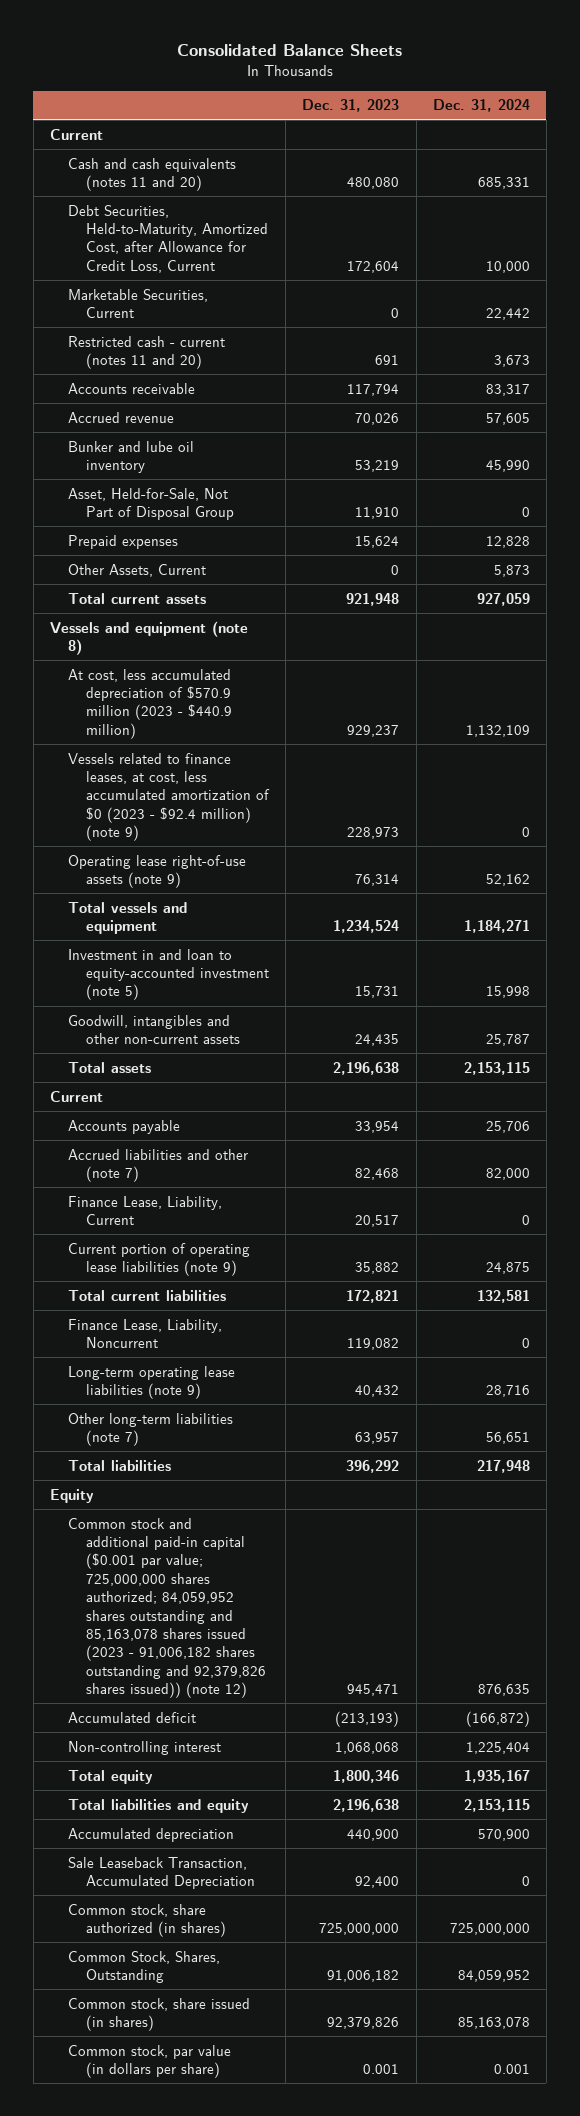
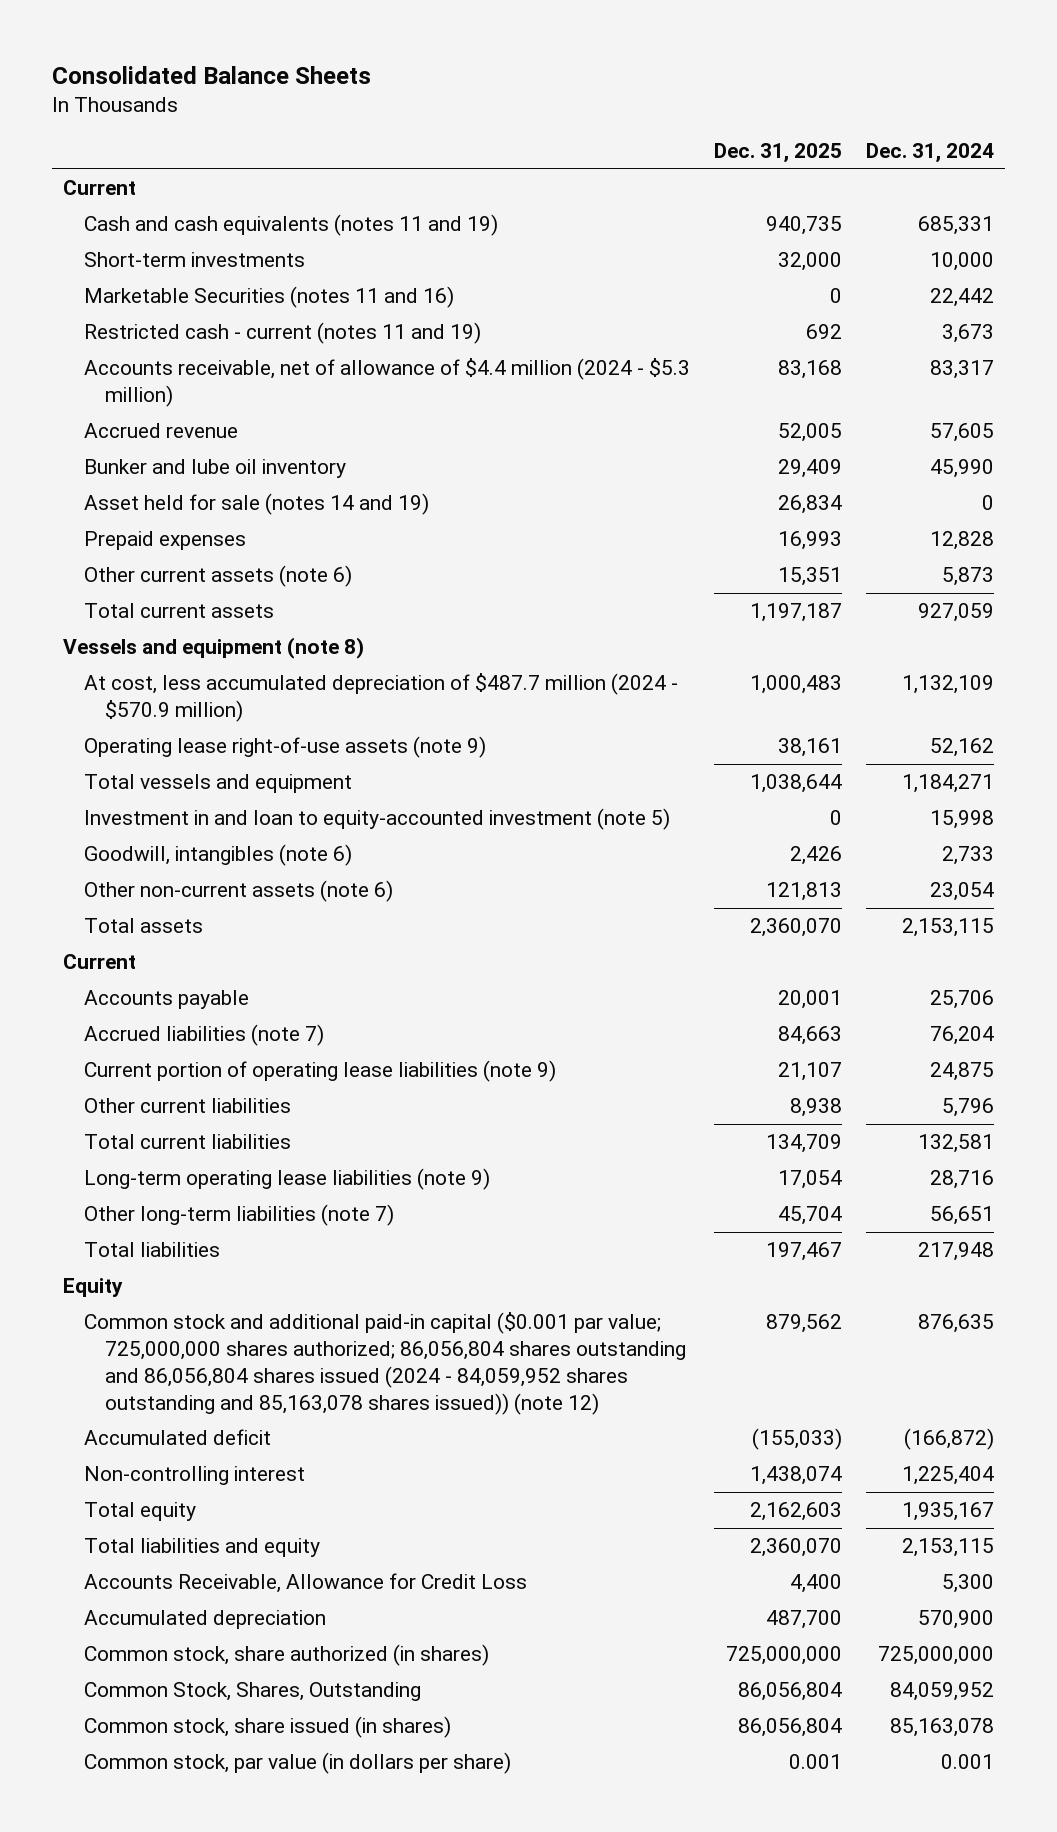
- | Dec. 31, 2023 | Dec. 31, 2024
+ | Dec. 31, 2025 | Dec. 31, 2024
- Cash and cash equivalents (notes 11 and 20) | 480,080 | 685,331
- Debt Securities, Held-to-Maturity, Amortized Cost, after Allowance for Credit Loss, Current | 172,604 | 10,000
- Marketable Securities, Current | 0 | 22,442
- Restricted cash - current (notes 11 and 20) | 691 | 3,673
- Accounts receivable | 117,794 | 83,317
+ Cash and cash equivalents (notes 11 and 19) | 940,735 | 685,331
+ Short-term investments | 32,000 | 10,000
+ Marketable Securities (notes 11 and 16) | 0 | 22,442
+ Restricted cash - current (notes 11 and 19) | 692 | 3,673
+ Accounts receivable, net of allowance of $4.4 million (2024 - $5.3 million) | 83,168 | 83,317
- Asset, Held-for-Sale, Not Part of Disposal Group | 11,910 | 0
+ Asset held for sale (notes 14 and 19) | 26,834 | 0
- Other Assets, Current | 0 | 5,873
+ Other current assets (note 6) | 15,351 | 5,873
- At cost, less accumulated depreciation of $570.9 million (2023 - $440.9 million) | 929,237 | 1,132,109
- Vessels related to finance leases, at cost, less accumulated amortization of $0 (2023 - $92.4 million) (note 9) | 228,973 | 0
+ At cost, less accumulated depreciation of $487.7 million (2024 - $570.9 million) | 1,000,483 | 1,132,109
- Goodwill, intangibles and other non-current assets | 24,435 | 25,787
+ Goodwill, intangibles (note 6) | 2,426 | 2,733
+ Other non-current assets (note 6) | 121,813 | 23,054
- Accrued liabilities and other (note 7) | 82,468 | 82,000
- Finance Lease, Liability, Current | 20,517 | 0
+ Accrued liabilities (note 7) | 84,663 | 76,204
+ Other current liabilities | 8,938 | 5,796
- Finance Lease, Liability, Noncurrent | 119,082 | 0
- Common stock and additional paid-in capital ($0.001 par value; 725,000,000 shares authorized; 84,059,952 shares outstanding and 85,163,078 shares issued (2023 - 91,006,182 shares outstanding and 92,379,826 shares issued)) (note 12) | 945,471 | 876,635
+ Common stock and additional paid-in capital ($0.001 par value; 725,000,000 shares authorized; 86,056,804 shares outstanding and 86,056,804 shares issued (2024 - 84,059,952 shares outstanding and 85,163,078 shares issued)) (note 12) | 879,562 | 876,635
+ Accounts Receivable, Allowance for Credit Loss | 4,400 | 5,300
- Sale Leaseback Transaction, Accumulated Depreciation | 92,400 | 0

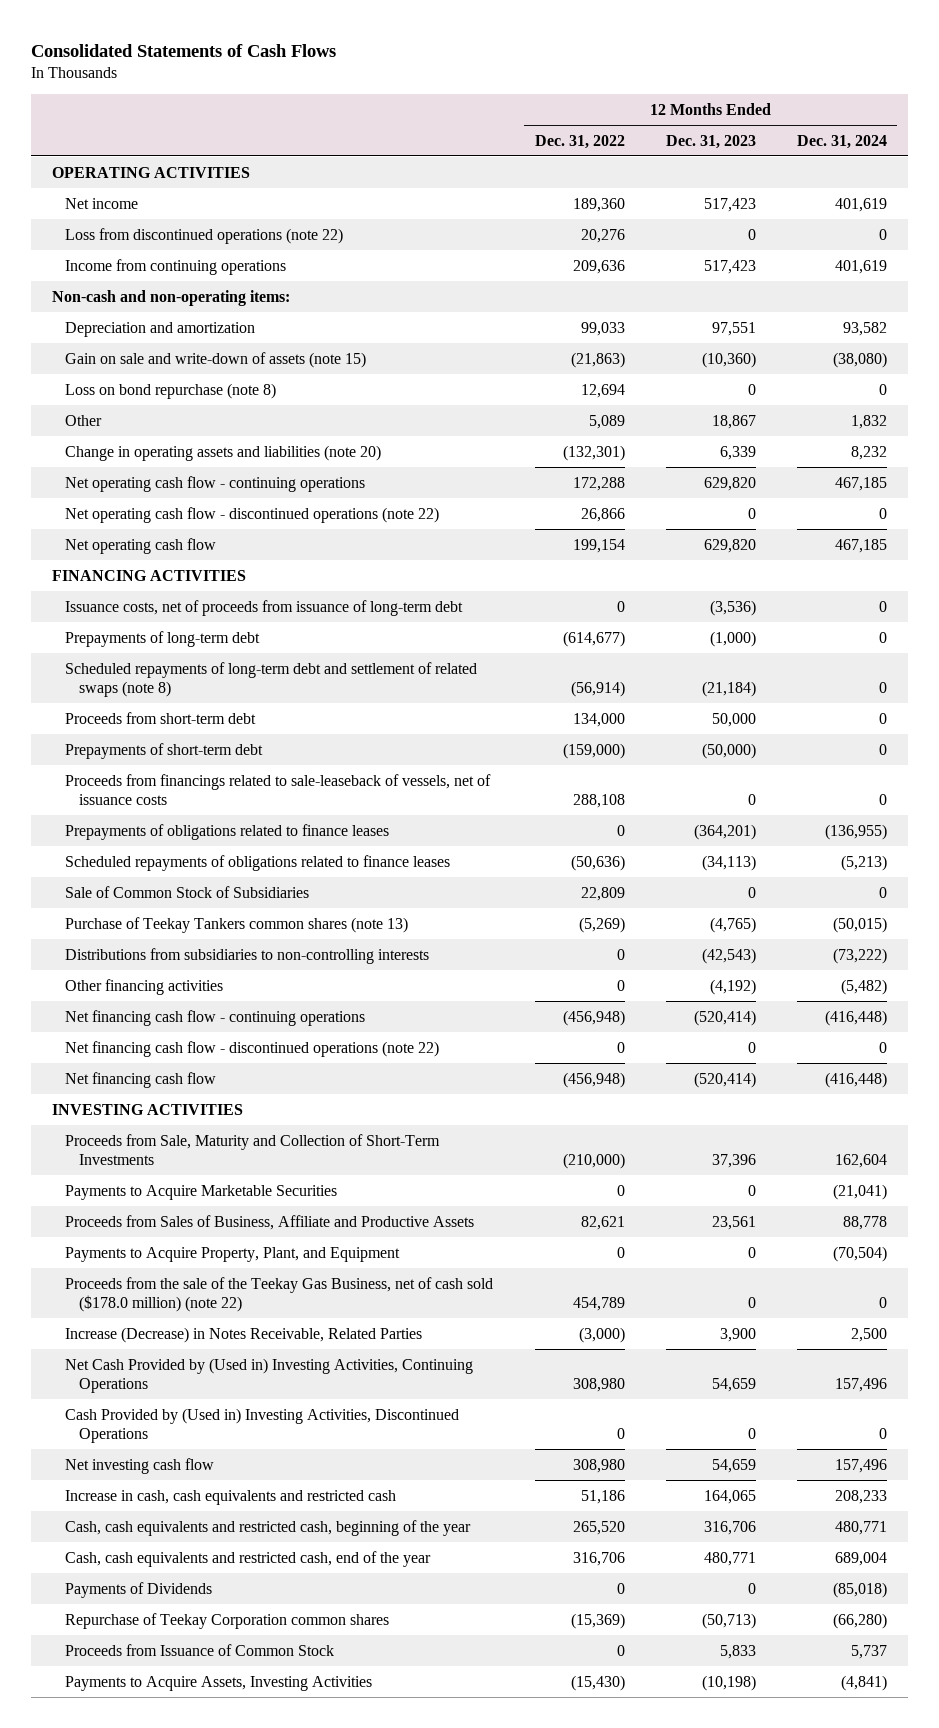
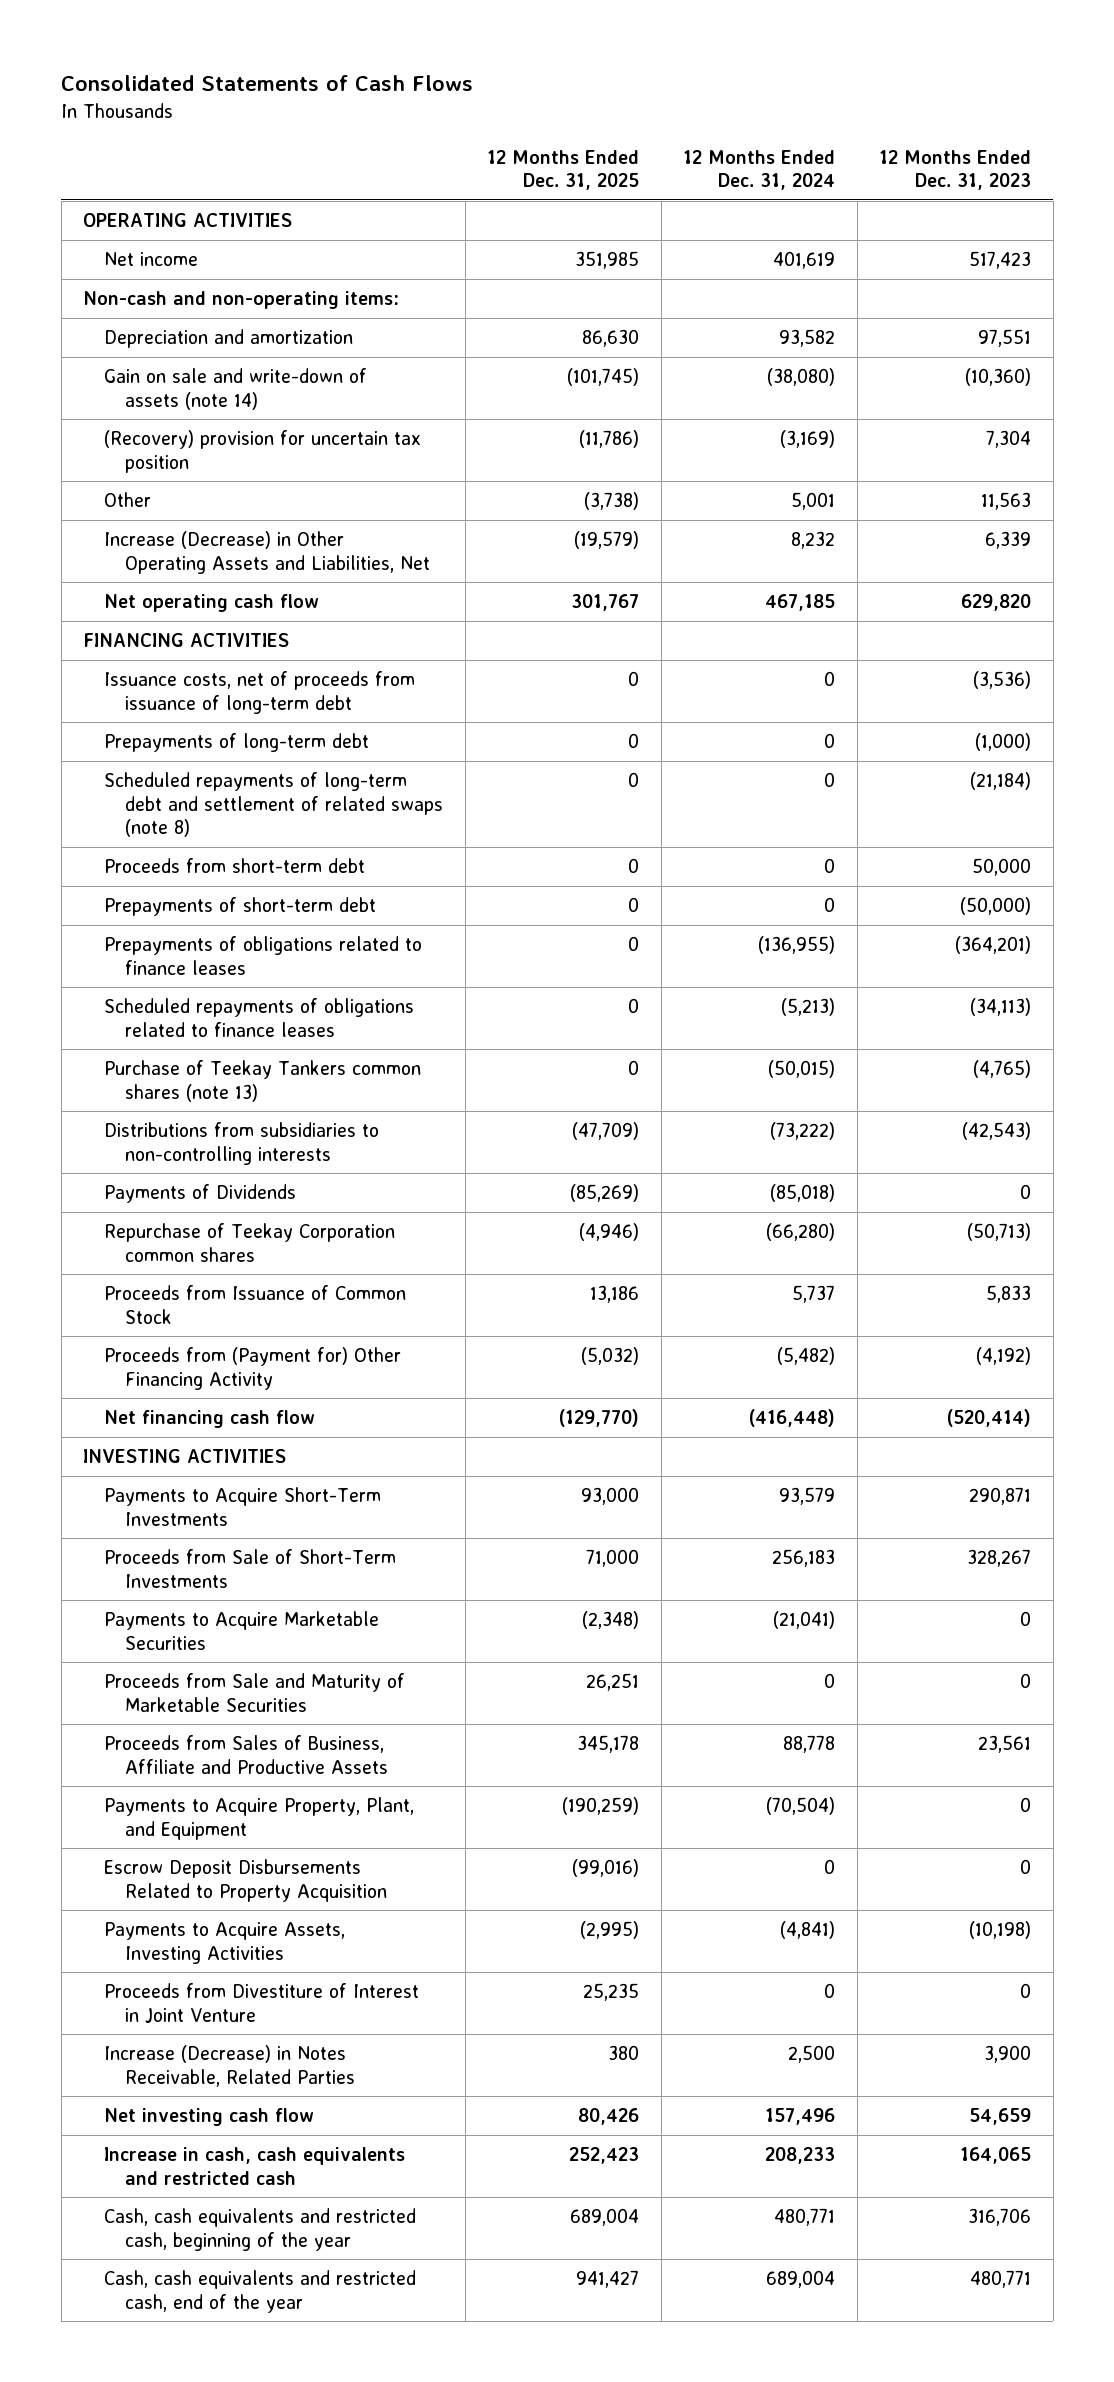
- | 12 Months Ended Dec. 31, 2022 | 12 Months Ended Dec. 31, 2023 | 12 Months Ended Dec. 31, 2024
+ | 12 Months Ended Dec. 31, 2025 | 12 Months Ended Dec. 31, 2024 | 12 Months Ended Dec. 31, 2023
- Loss from discontinued operations (note 22) | 20,276 | 0 | 0
- Income from continuing operations | 209,636 | 517,423 | 401,619
- Gain on sale and write-down of assets (note 15) | (21,863) | (10,360) | (38,080)
- Loss on bond repurchase (note 8) | 12,694 | 0 | 0
- Other | 5,089 | 18,867 | 1,832
- Change in operating assets and liabilities (note 20) | (132,301) | 6,339 | 8,232
- Net operating cash flow - continuing operations | 172,288 | 629,820 | 467,185
- Net operating cash flow - discontinued operations (note 22) | 26,866 | 0 | 0
+ Gain on sale and write-down of assets (note 14) | (101,745) | (38,080) | (10,360)
+ (Recovery) provision for uncertain tax position | (11,786) | (3,169) | 7,304
+ Other | (3,738) | 5,001 | 11,563
+ Increase (Decrease) in Other Operating Assets and Liabilities, Net | (19,579) | 8,232 | 6,339
- Proceeds from financings related to sale-leaseback of vessels, net of issuance costs | 288,108 | 0 | 0
- Sale of Common Stock of Subsidiaries | 22,809 | 0 | 0
- Other financing activities | 0 | (4,192) | (5,482)
- Net financing cash flow - continuing operations | (456,948) | (520,414) | (416,448)
- Net financing cash flow - discontinued operations (note 22) | 0 | 0 | 0
moved up: Payments of Dividends | (85,269) | (85,018) | 0
moved up: Repurchase of Teekay Corporation common shares | (4,946) | (66,280) | (50,713)
moved up: Proceeds from Issuance of Common Stock | 13,186 | 5,737 | 5,833
+ Proceeds from (Payment for) Other Financing Activity | (5,032) | (5,482) | (4,192)
- Proceeds from Sale, Maturity and Collection of Short-Term Investments | (210,000) | 37,396 | 162,604
+ Payments to Acquire Short-Term Investments | 93,000 | 93,579 | 290,871
+ Proceeds from Sale of Short-Term Investments | 71,000 | 256,183 | 328,267
+ Proceeds from Sale and Maturity of Marketable Securities | 26,251 | 0 | 0
- Proceeds from the sale of the Teekay Gas Business, net of cash sold ($178.0 million) (note 22) | 454,789 | 0 | 0
+ Escrow Deposit Disbursements Related to Property Acquisition | (99,016) | 0 | 0
moved up: Payments to Acquire Assets, Investing Activities | (2,995) | (4,841) | (10,198)
+ Proceeds from Divestiture of Interest in Joint Venture | 25,235 | 0 | 0
- Net Cash Provided by (Used in) Investing Activities, Continuing Operations | 308,980 | 54,659 | 157,496
- Cash Provided by (Used in) Investing Activities, Discontinued Operations | 0 | 0 | 0

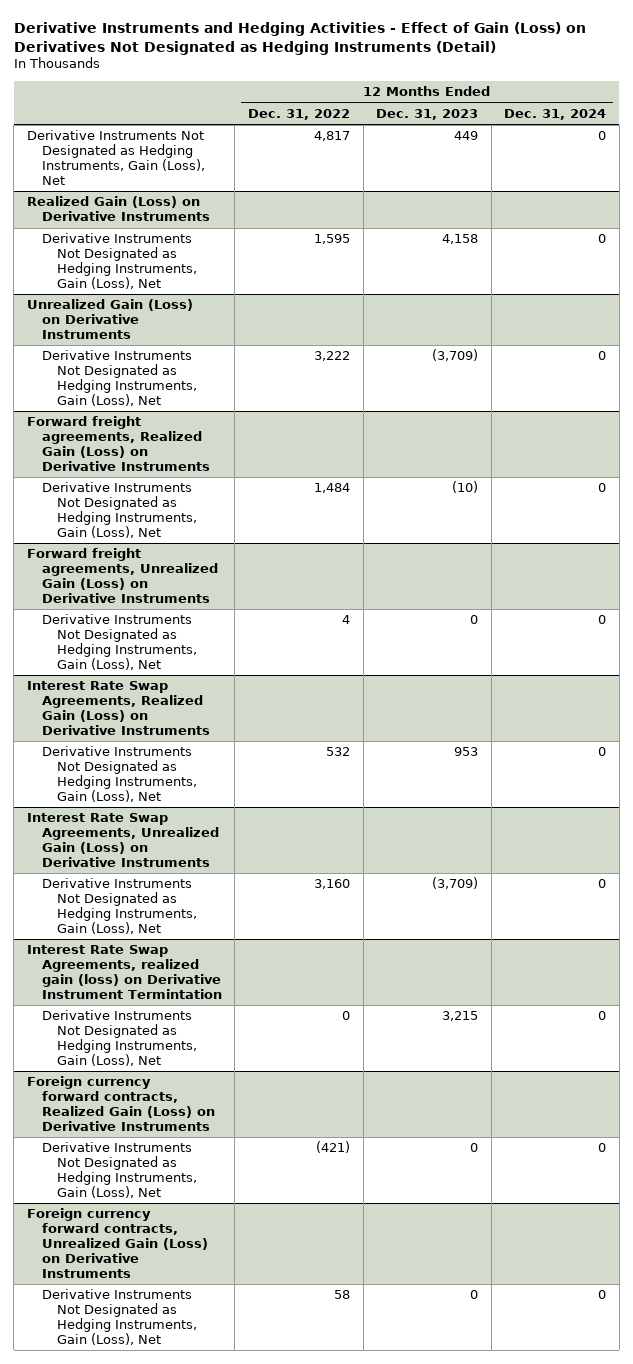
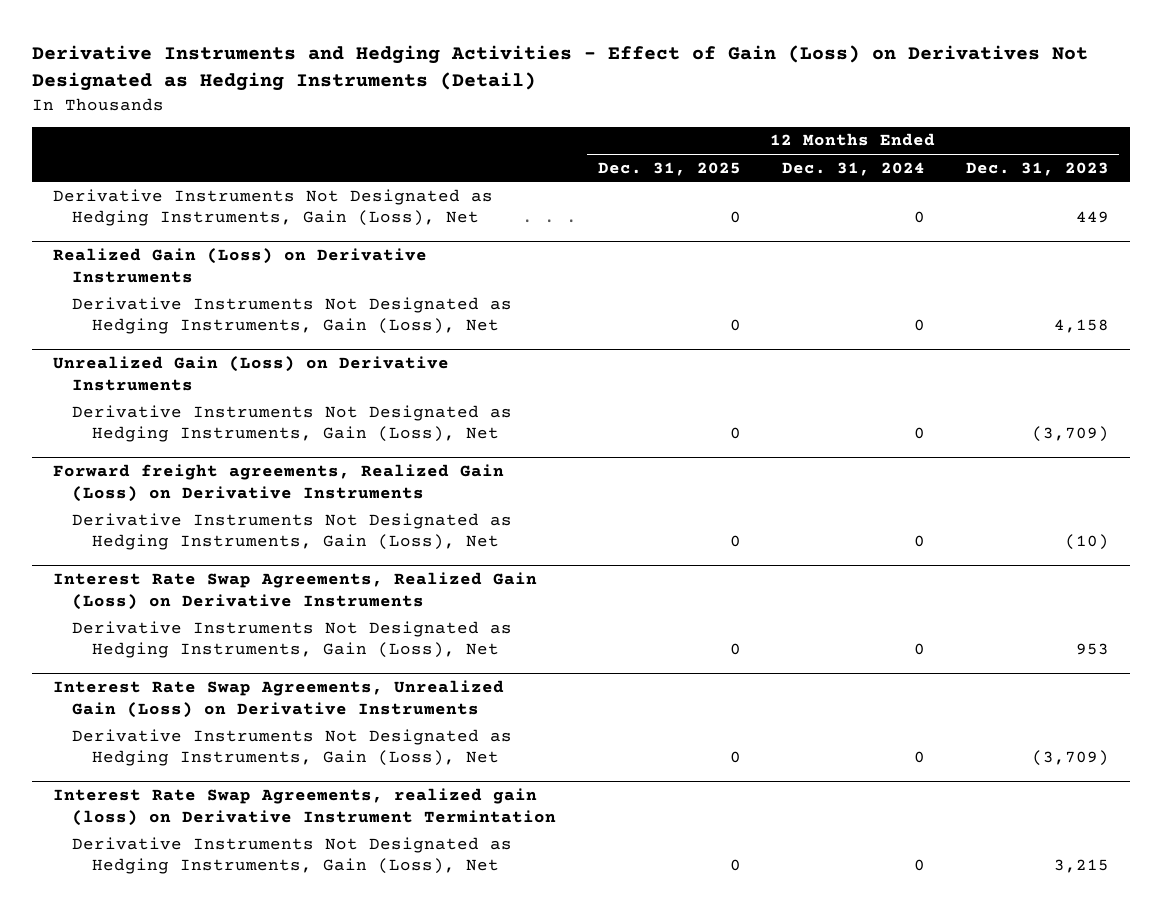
- | 12 Months Ended Dec. 31, 2022 | 12 Months Ended Dec. 31, 2023 | 12 Months Ended Dec. 31, 2024
+ | 12 Months Ended Dec. 31, 2025 | 12 Months Ended Dec. 31, 2024 | 12 Months Ended Dec. 31, 2023
- Forward freight agreements, Unrealized Gain (Loss) on Derivative Instruments
- Derivative Instruments Not Designated as Hedging Instruments, Gain (Loss), Net | 4 | 0 | 0
- Foreign currency forward contracts, Realized Gain (Loss) on Derivative Instruments
- Derivative Instruments Not Designated as Hedging Instruments, Gain (Loss), Net | (421) | 0 | 0
- Foreign currency forward contracts, Unrealized Gain (Loss) on Derivative Instruments
- Derivative Instruments Not Designated as Hedging Instruments, Gain (Loss), Net | 58 | 0 | 0

